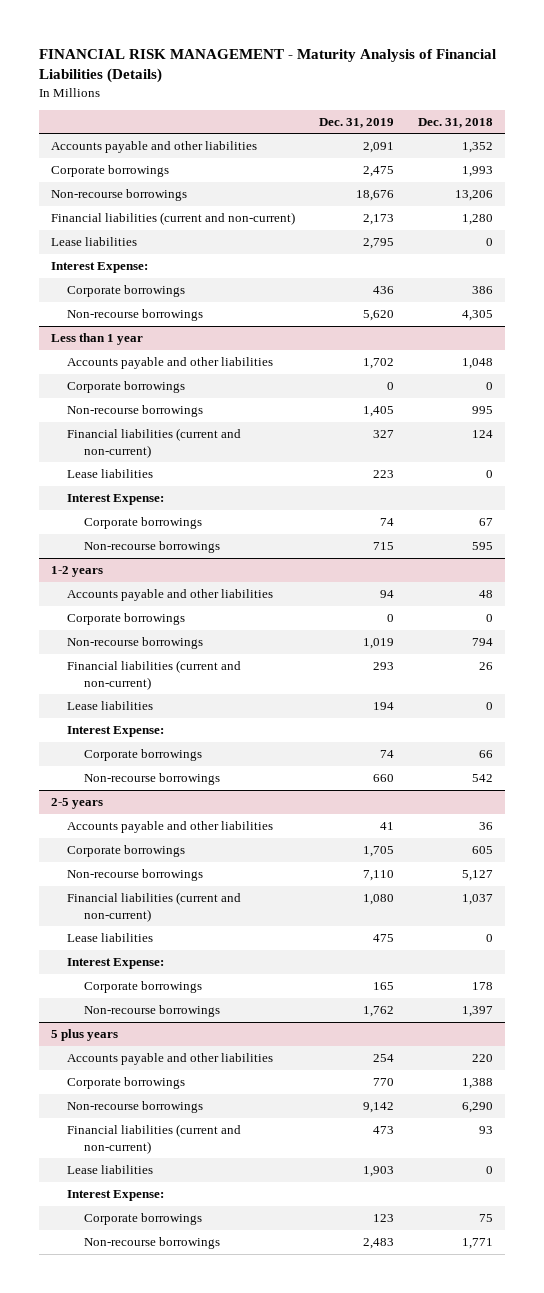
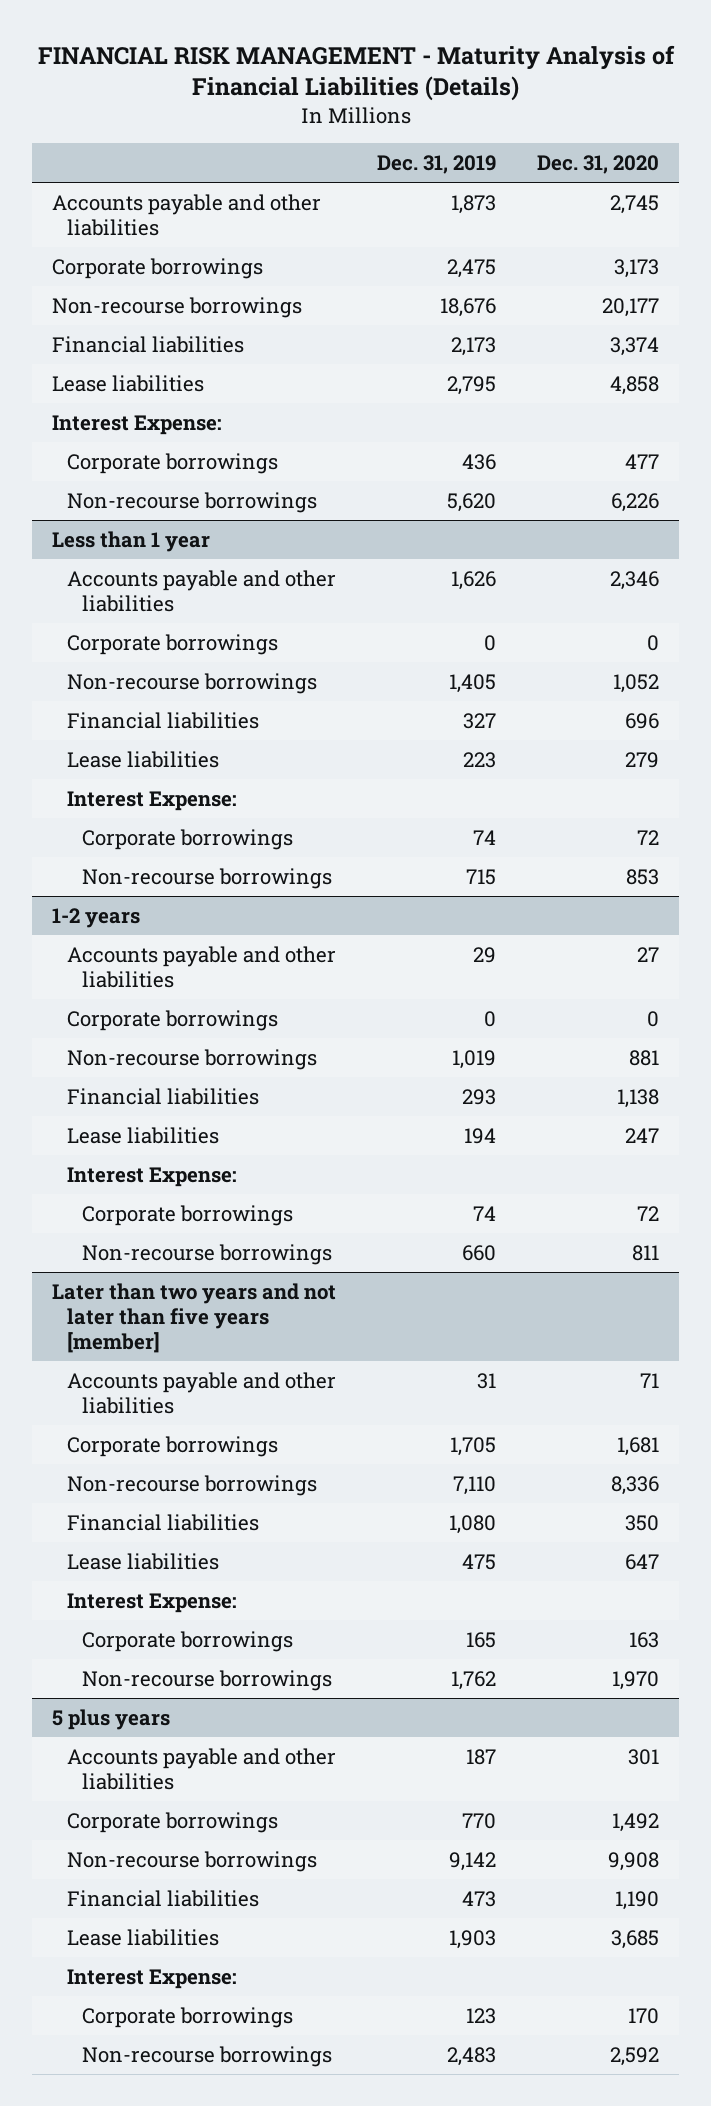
- | Dec. 31, 2019 | Dec. 31, 2018
+ | Dec. 31, 2019 | Dec. 31, 2020
- Accounts payable and other liabilities | 2,091 | 1,352
+ Accounts payable and other liabilities | 1,873 | 2,745
- Financial liabilities (current and non-current) | 2,173 | 1,280
+ Financial liabilities | 2,173 | 3,374
@ Less than 1 year
- Accounts payable and other liabilities | 1,702 | 1,048
+ Accounts payable and other liabilities | 1,626 | 2,346
- Financial liabilities (current and non-current) | 327 | 124
+ Financial liabilities | 327 | 696
@ 1-2 years
- Accounts payable and other liabilities | 94 | 48
+ Accounts payable and other liabilities | 29 | 27
- Financial liabilities (current and non-current) | 293 | 26
+ Financial liabilities | 293 | 1,138
- 2-5 years
- Accounts payable and other liabilities | 41 | 36
+ Later than two years and not later than five years [member]
+ Accounts payable and other liabilities | 31 | 71
- Financial liabilities (current and non-current) | 1,080 | 1,037
+ Financial liabilities | 1,080 | 350
@ 5 plus years
- Accounts payable and other liabilities | 254 | 220
+ Accounts payable and other liabilities | 187 | 301
- Financial liabilities (current and non-current) | 473 | 93
+ Financial liabilities | 473 | 1,190

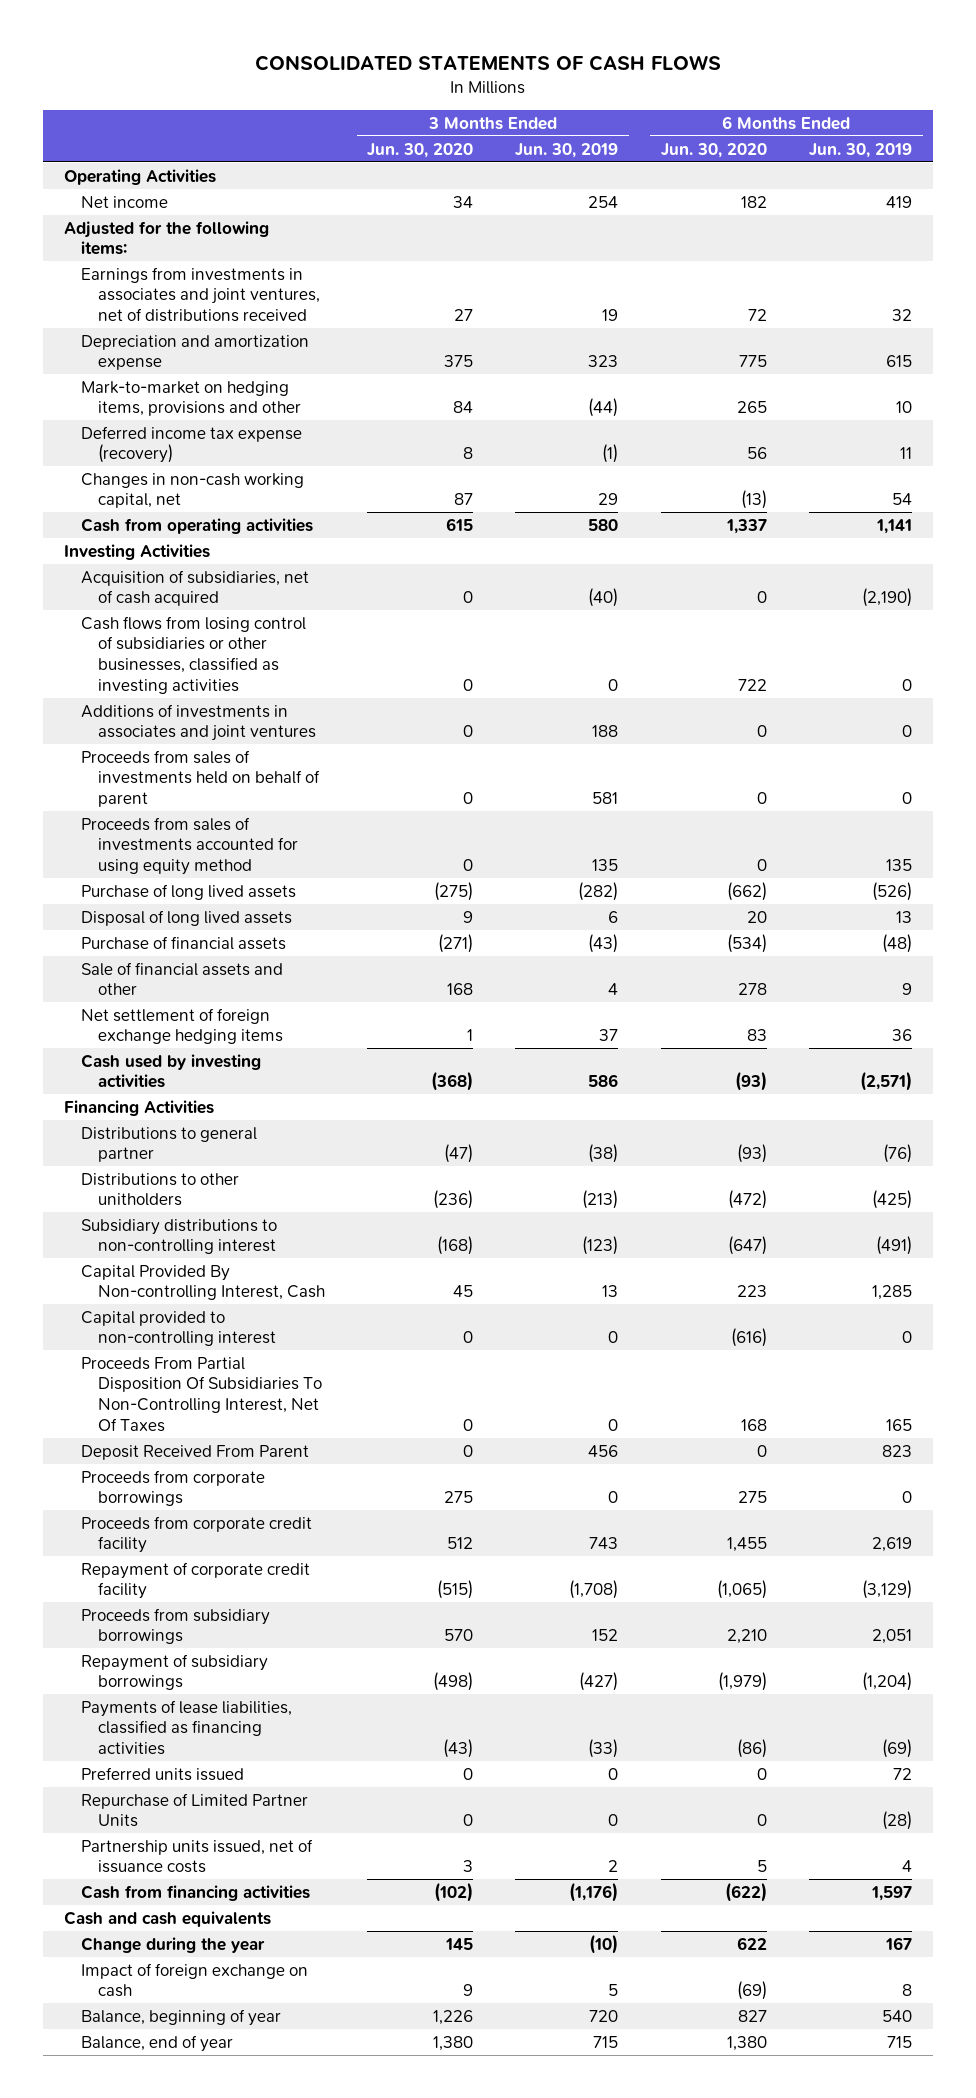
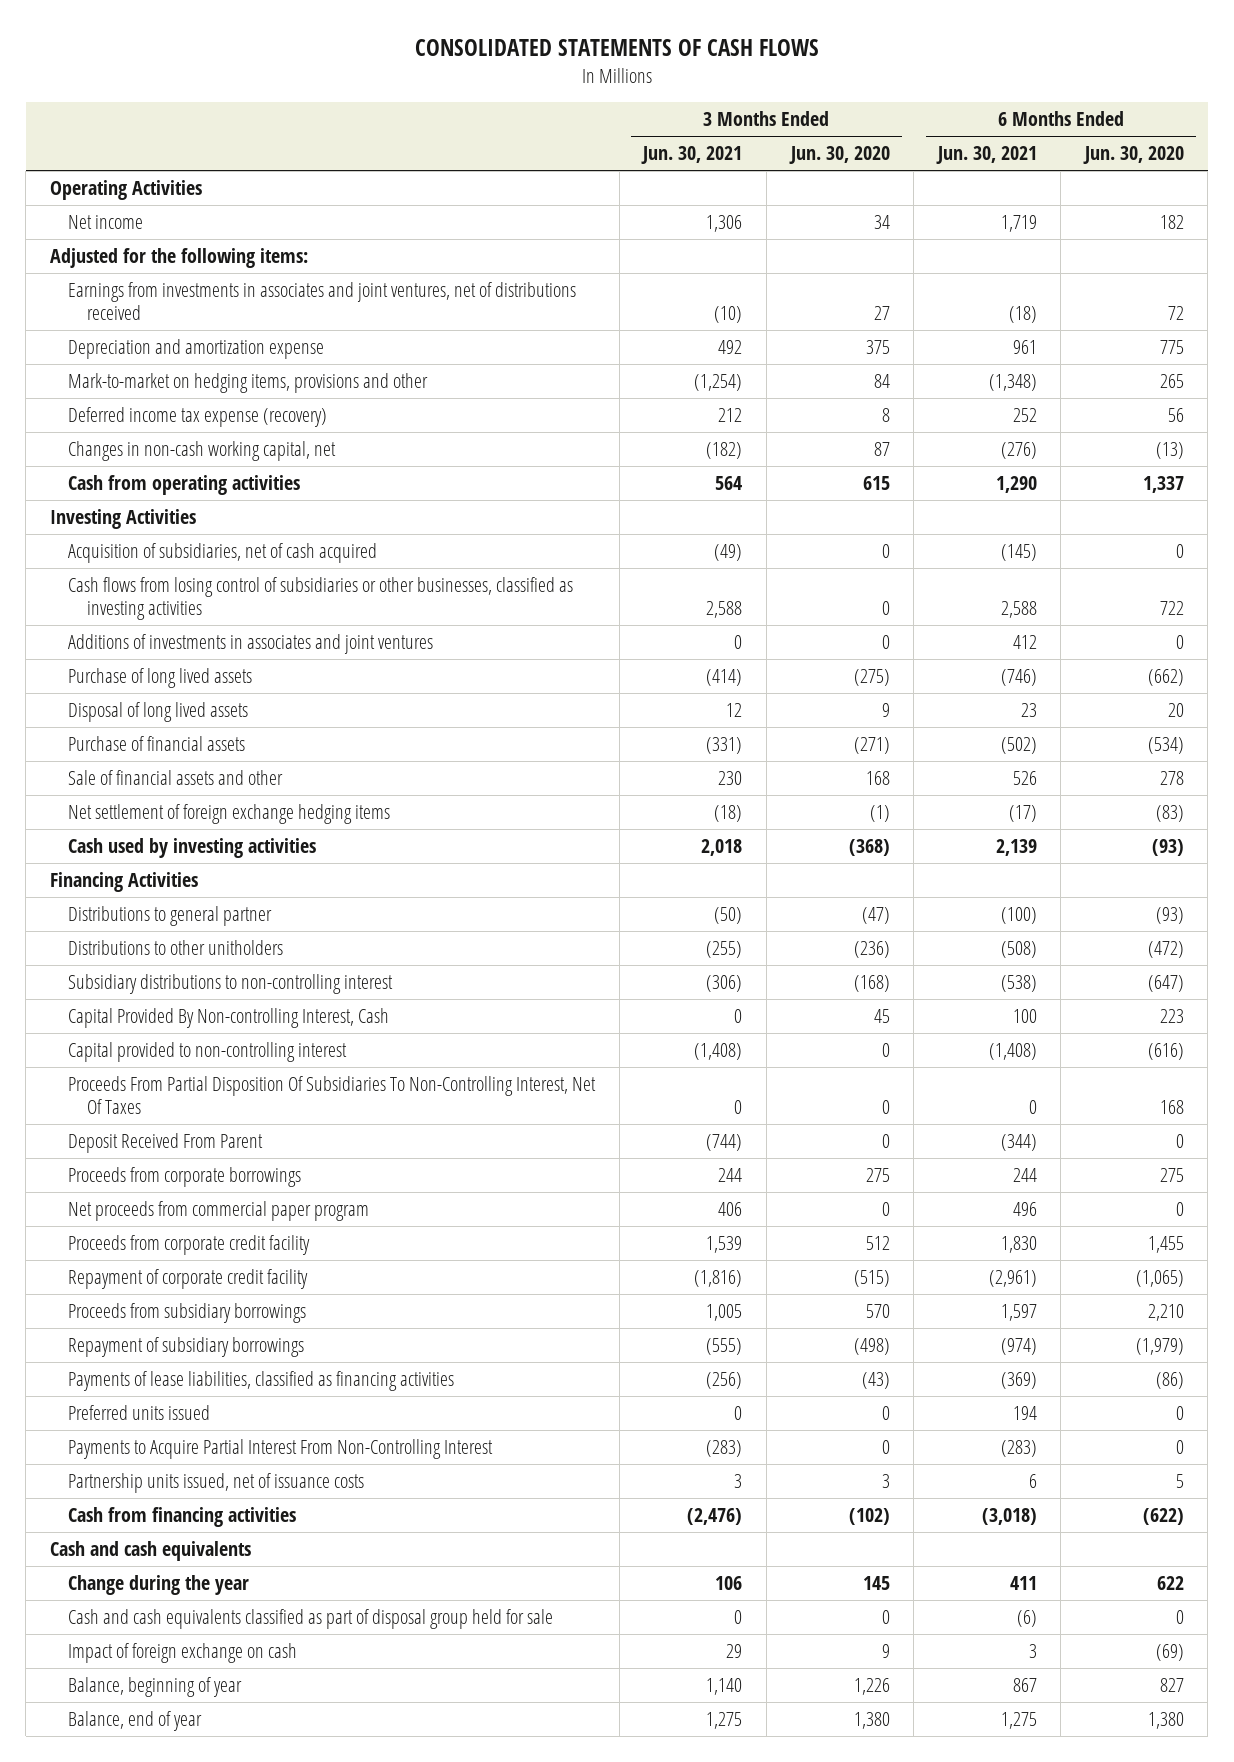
- | 3 Months Ended Jun. 30, 2020 | 3 Months Ended Jun. 30, 2019 | 6 Months Ended Jun. 30, 2020 | 6 Months Ended Jun. 30, 2019
+ | 3 Months Ended Jun. 30, 2021 | 3 Months Ended Jun. 30, 2020 | 6 Months Ended Jun. 30, 2021 | 6 Months Ended Jun. 30, 2020
- Proceeds from sales of investments held on behalf of parent | 0 | 581 | 0 | 0
- Proceeds from sales of investments accounted for using equity method | 0 | 135 | 0 | 135
- Net settlement of foreign exchange hedging items | 1 | 37 | 83 | 36
+ Net settlement of foreign exchange hedging items | (18) | (1) | (17) | (83)
+ Net proceeds from commercial paper program | 406 | 0 | 496 | 0
- Repurchase of Limited Partner Units | 0 | 0 | 0 | (28)
+ Payments to Acquire Partial Interest From Non-Controlling Interest | (283) | 0 | (283) | 0
+ Cash and cash equivalents classified as part of disposal group held for sale | 0 | 0 | (6) | 0

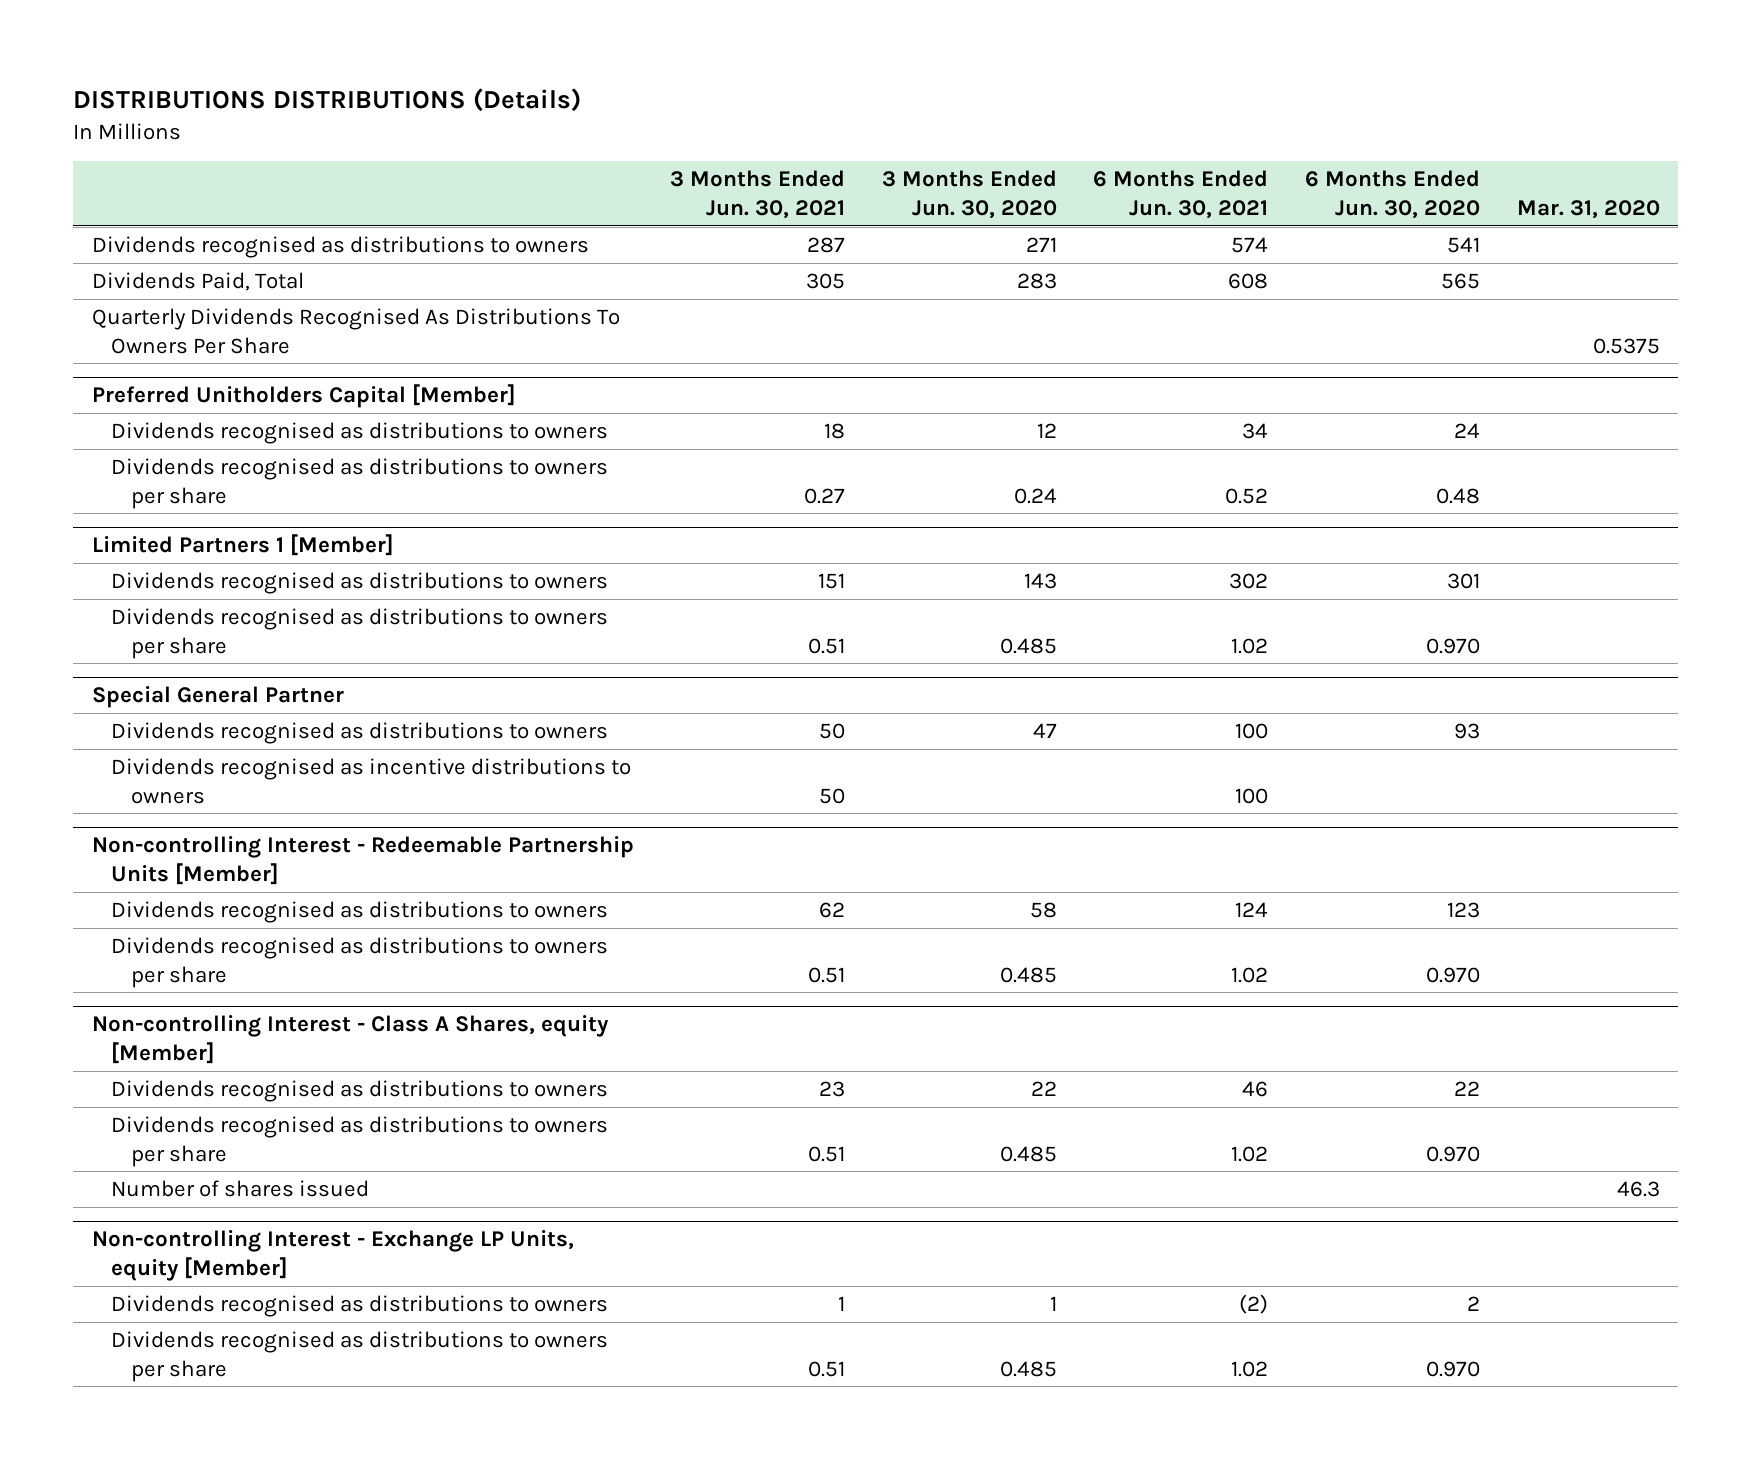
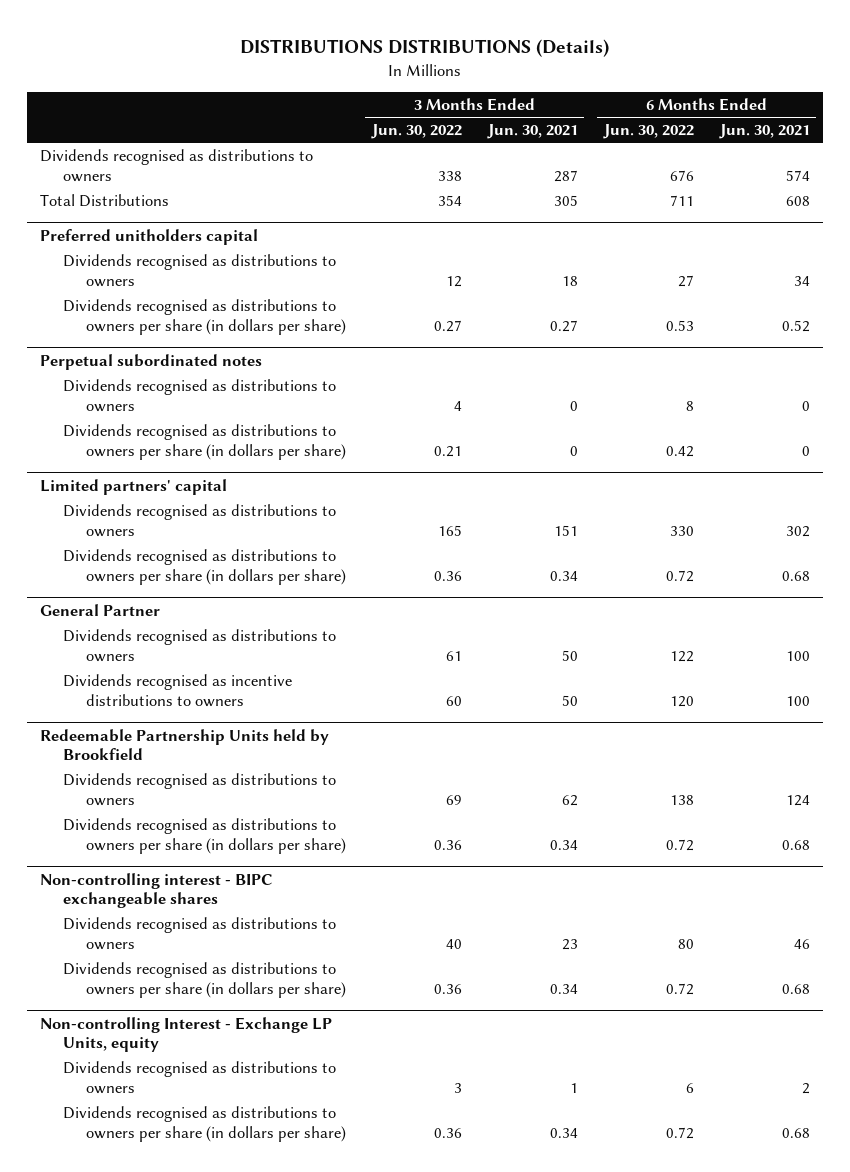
- | 3 Months Ended Jun. 30, 2021 | 3 Months Ended Jun. 30, 2020 | 6 Months Ended Jun. 30, 2021 | 6 Months Ended Jun. 30, 2020 | Mar. 31, 2020
+ | 3 Months Ended Jun. 30, 2022 | 3 Months Ended Jun. 30, 2021 | 6 Months Ended Jun. 30, 2022 | 6 Months Ended Jun. 30, 2021
- Dividends Paid, Total | 305 | 283 | 608 | 565 |
- Quarterly Dividends Recognised As Distributions To Owners Per Share | | | | | 0.5375
- Preferred Unitholders Capital [Member]
+ Total Distributions | 354 | 305 | 711 | 608
+ Preferred unitholders capital
- Dividends recognised as distributions to owners per share | 0.27 | 0.24 | 0.52 | 0.48 |
- Limited Partners 1 [Member]
+ Dividends recognised as distributions to owners per share (in dollars per share) | 0.27 | 0.27 | 0.53 | 0.52
+ Perpetual subordinated notes
+ Dividends recognised as distributions to owners | 4 | 0 | 8 | 0
+ Dividends recognised as distributions to owners per share (in dollars per share) | 0.21 | 0 | 0.42 | 0
+ Limited partners' capital
- Dividends recognised as distributions to owners per share | 0.51 | 0.485 | 1.02 | 0.970 |
- Special General Partner
+ Dividends recognised as distributions to owners per share (in dollars per share) | 0.36 | 0.34 | 0.72 | 0.68
+ General Partner
- Non-controlling Interest - Redeemable Partnership Units [Member]
+ Redeemable Partnership Units held by Brookfield
- Dividends recognised as distributions to owners per share | 0.51 | 0.485 | 1.02 | 0.970 |
- Non-controlling Interest - Class A Shares, equity [Member]
+ Dividends recognised as distributions to owners per share (in dollars per share) | 0.36 | 0.34 | 0.72 | 0.68
+ Non-controlling interest - BIPC exchangeable shares
- Dividends recognised as distributions to owners per share | 0.51 | 0.485 | 1.02 | 0.970 |
- Number of shares issued | | | | | 46.3
- Non-controlling Interest - Exchange LP Units, equity [Member]
- Dividends recognised as distributions to owners | 1 | 1 | (2) | 2 |
- Dividends recognised as distributions to owners per share | 0.51 | 0.485 | 1.02 | 0.970 |
+ Dividends recognised as distributions to owners per share (in dollars per share) | 0.36 | 0.34 | 0.72 | 0.68
+ Non-controlling Interest - Exchange LP Units, equity
+ Dividends recognised as distributions to owners | 3 | 1 | 6 | 2
+ Dividends recognised as distributions to owners per share (in dollars per share) | 0.36 | 0.34 | 0.72 | 0.68

